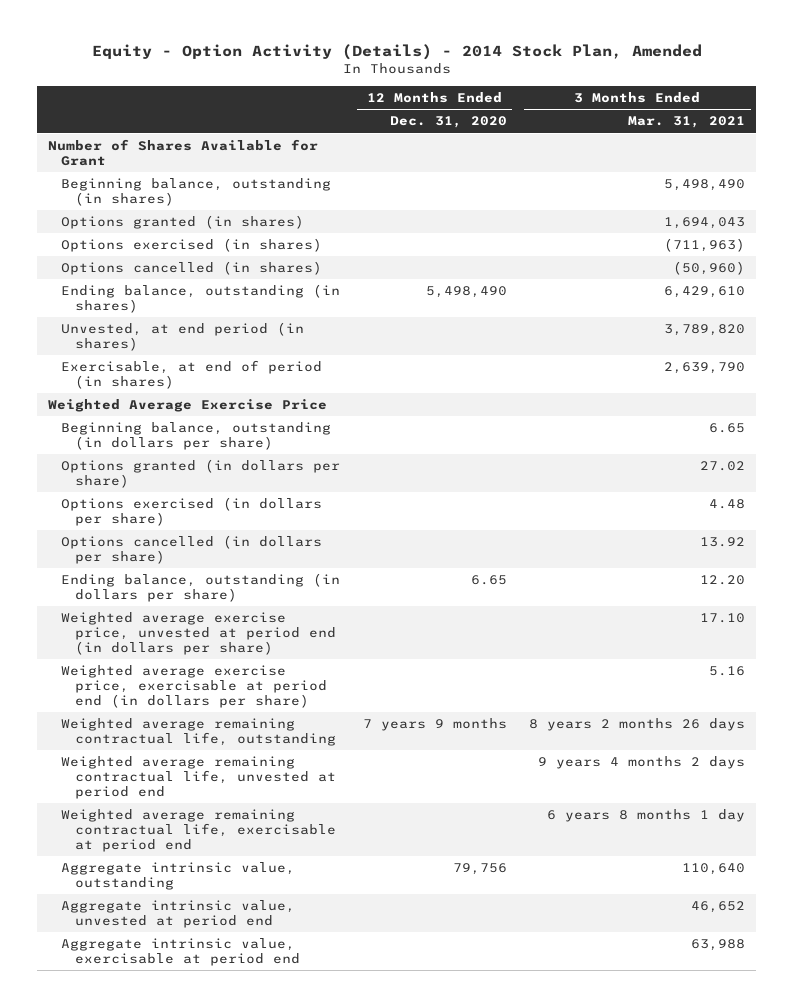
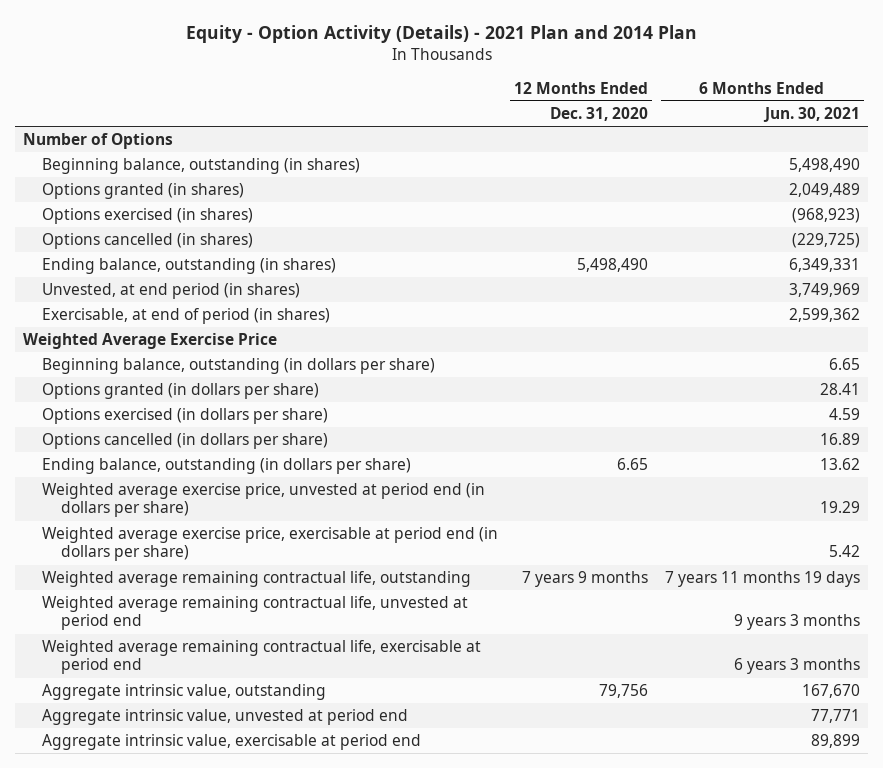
- Equity - Option Activity (Details) - 2014 Stock Plan, Amended
+ Equity - Option Activity (Details) - 2021 Plan and 2014 Plan
- | 12 Months Ended Dec. 31, 2020 | 3 Months Ended Mar. 31, 2021
+ | 12 Months Ended Dec. 31, 2020 | 6 Months Ended Jun. 30, 2021
- Number of Shares Available for Grant
+ Number of Options

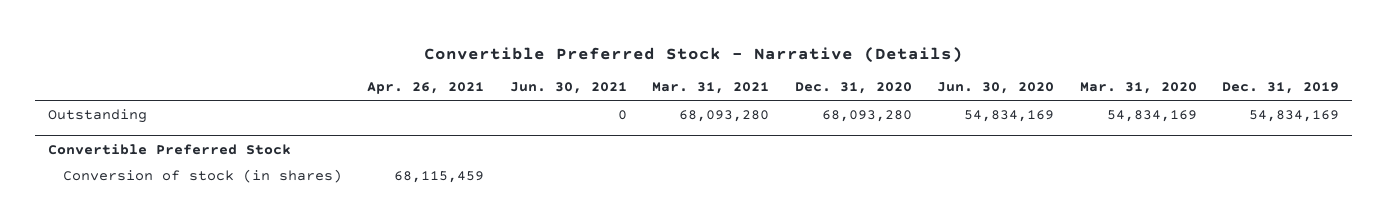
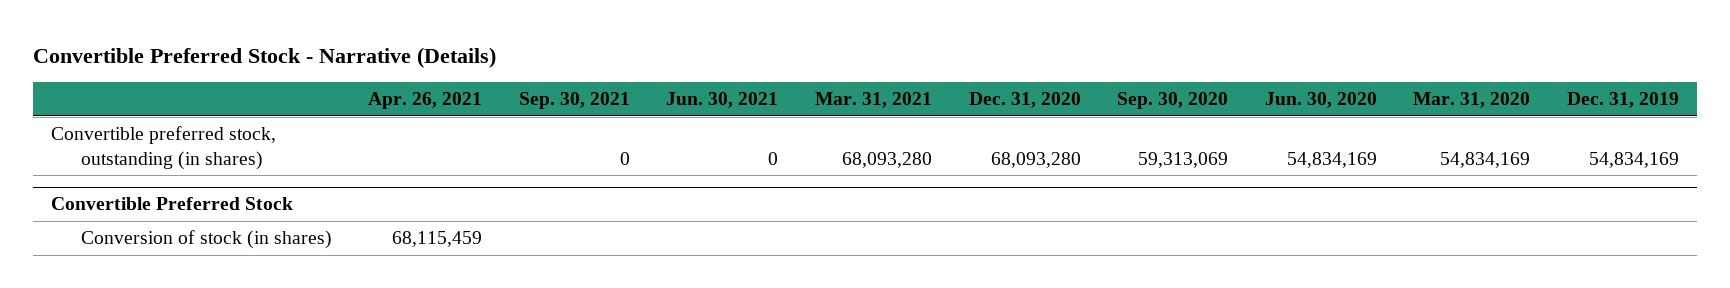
- | Apr. 26, 2021 | Jun. 30, 2021 | Mar. 31, 2021 | Dec. 31, 2020 | Jun. 30, 2020 | Mar. 31, 2020 | Dec. 31, 2019
+ | Apr. 26, 2021 | Sep. 30, 2021 | Jun. 30, 2021 | Mar. 31, 2021 | Dec. 31, 2020 | Sep. 30, 2020 | Jun. 30, 2020 | Mar. 31, 2020 | Dec. 31, 2019
- Outstanding | | 0 | 68,093,280 | 68,093,280 | 54,834,169 | 54,834,169 | 54,834,169
+ Convertible preferred stock, outstanding (in shares) | | 0 | 0 | 68,093,280 | 68,093,280 | 59,313,069 | 54,834,169 | 54,834,169 | 54,834,169

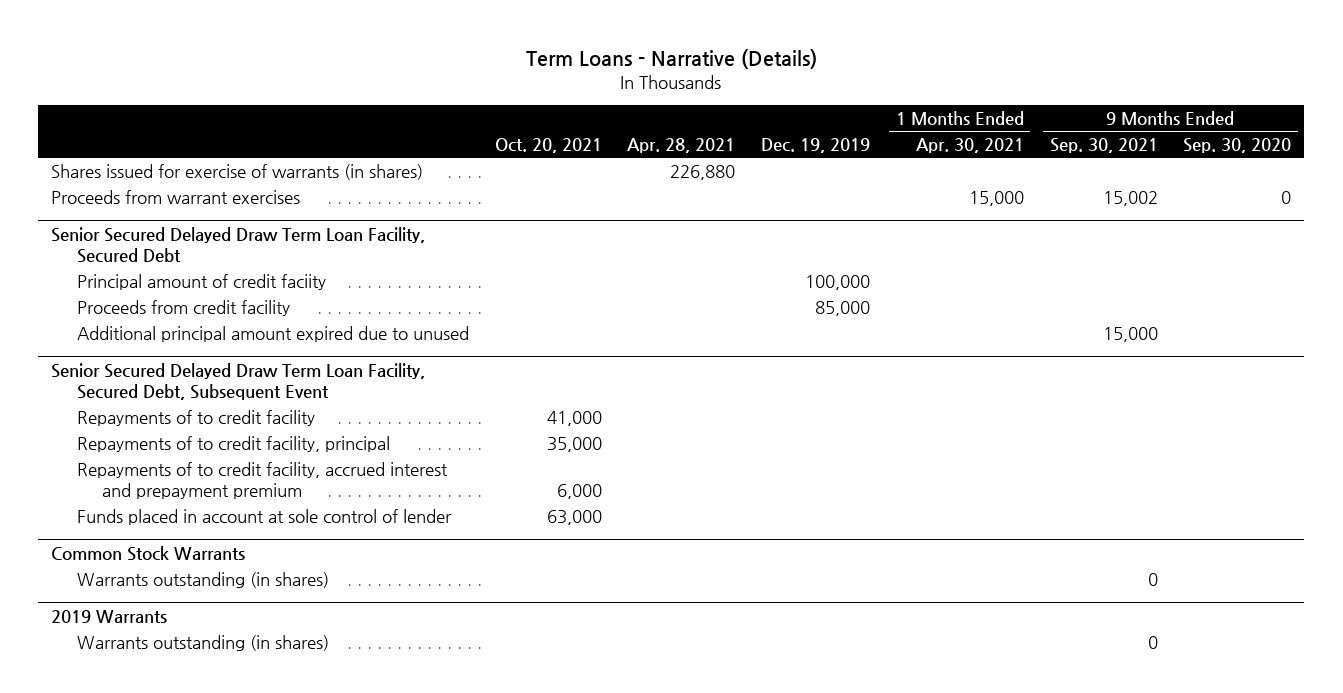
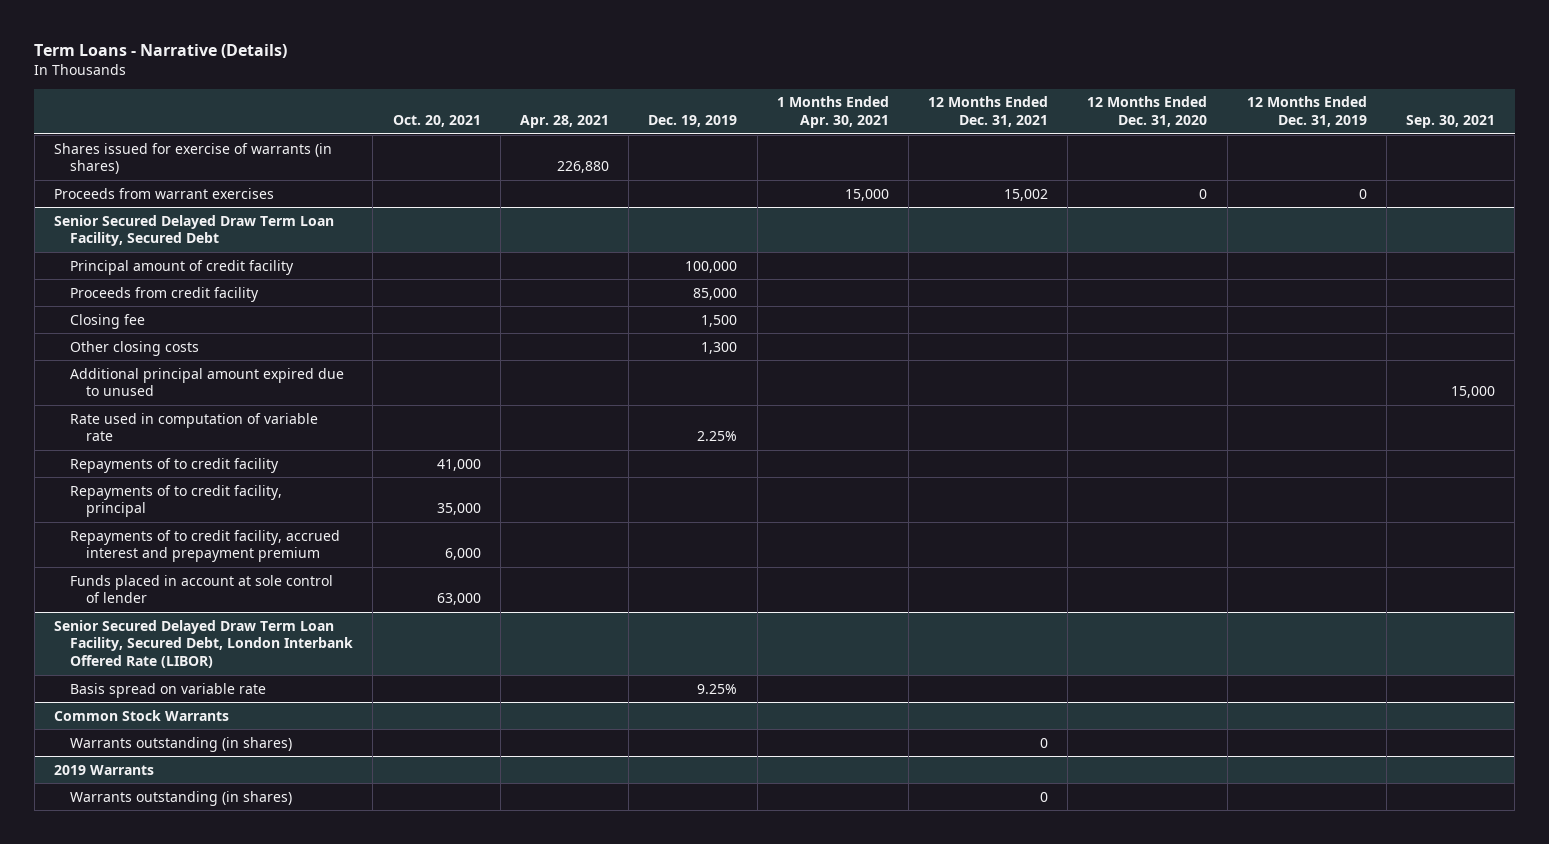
- | Oct. 20, 2021 | Apr. 28, 2021 | Dec. 19, 2019 | 1 Months Ended Apr. 30, 2021 | 9 Months Ended Sep. 30, 2021 | 9 Months Ended Sep. 30, 2020
+ | Oct. 20, 2021 | Apr. 28, 2021 | Dec. 19, 2019 | 1 Months Ended Apr. 30, 2021 | 12 Months Ended Dec. 31, 2021 | 12 Months Ended Dec. 31, 2020 | 12 Months Ended Dec. 31, 2019 | Sep. 30, 2021
@ Senior Secured Delayed Draw Term Loan Facility, Secured Debt
- Principal amount of credit faciity | | | 100,000 | | |
+ Principal amount of credit facility | | | 100,000 | | | | |
+ Closing fee | | | 1,500 | | | | |
+ Other closing costs | | | 1,300 | | | | |
- Senior Secured Delayed Draw Term Loan Facility, Secured Debt, Subsequent Event
- Repayments of to credit facility | 41,000 | | | | |
- Repayments of to credit facility, principal | 35,000 | | | | |
- Repayments of to credit facility, accrued interest and prepayment premium | 6,000 | | | | |
- Funds placed in account at sole control of lender | 63,000 | | | | |
@ Senior Secured Delayed Draw Term Loan Facility, Secured Debt
+ Rate used in computation of variable rate | | | 2.25% | | | | |
+ Repayments of to credit facility | 41,000 | | | | | | |
+ Repayments of to credit facility, principal | 35,000 | | | | | | |
+ Repayments of to credit facility, accrued interest and prepayment premium | 6,000 | | | | | | |
+ Funds placed in account at sole control of lender | 63,000 | | | | | | |
+ Senior Secured Delayed Draw Term Loan Facility, Secured Debt, London Interbank Offered Rate (LIBOR)
+ Basis spread on variable rate | | | 9.25% | | | | |

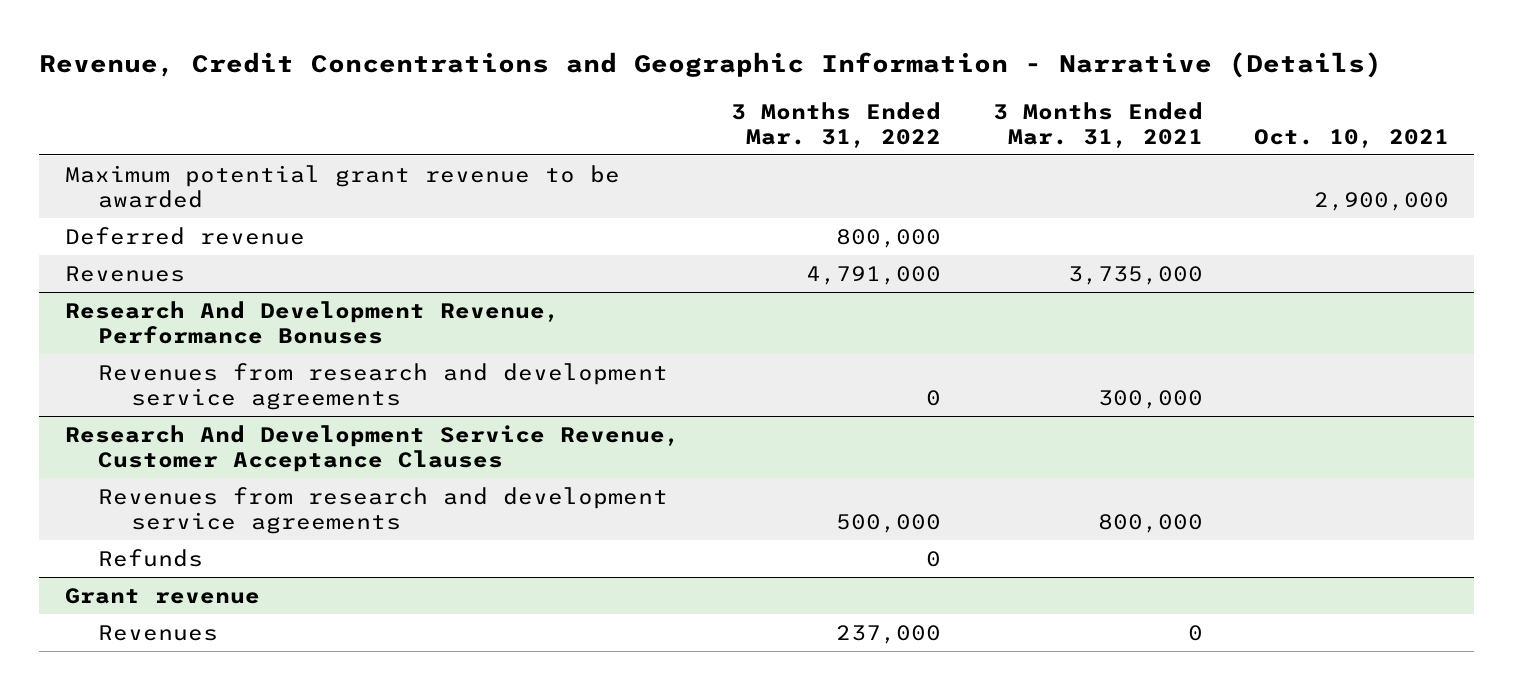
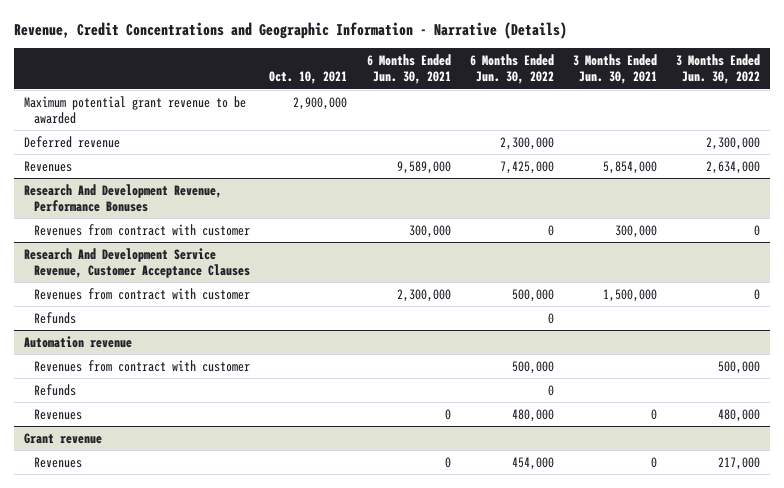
- | 3 Months Ended Mar. 31, 2022 | 3 Months Ended Mar. 31, 2021 | Oct. 10, 2021
+ | Oct. 10, 2021 | 6 Months Ended Jun. 30, 2021 | 6 Months Ended Jun. 30, 2022 | 3 Months Ended Jun. 30, 2021 | 3 Months Ended Jun. 30, 2022
@ Research And Development Revenue, Performance Bonuses
- Revenues from research and development service agreements | 0 | 300,000 |
+ Revenues from contract with customer | | 300,000 | 0 | 300,000 | 0
@ Research And Development Service Revenue, Customer Acceptance Clauses
- Revenues from research and development service agreements | 500,000 | 800,000 |
+ Revenues from contract with customer | | 2,300,000 | 500,000 | 1,500,000 | 0
+ Automation revenue
+ Revenues from contract with customer | | | 500,000 | | 500,000
+ Refunds | | | 0 | |
+ Revenues | | 0 | 480,000 | 0 | 480,000

